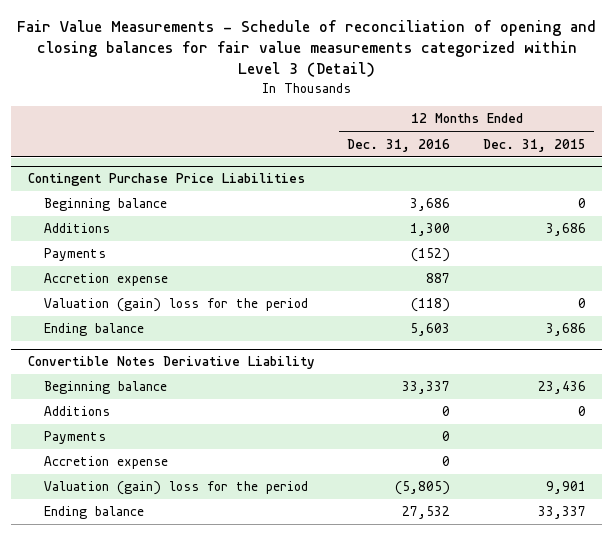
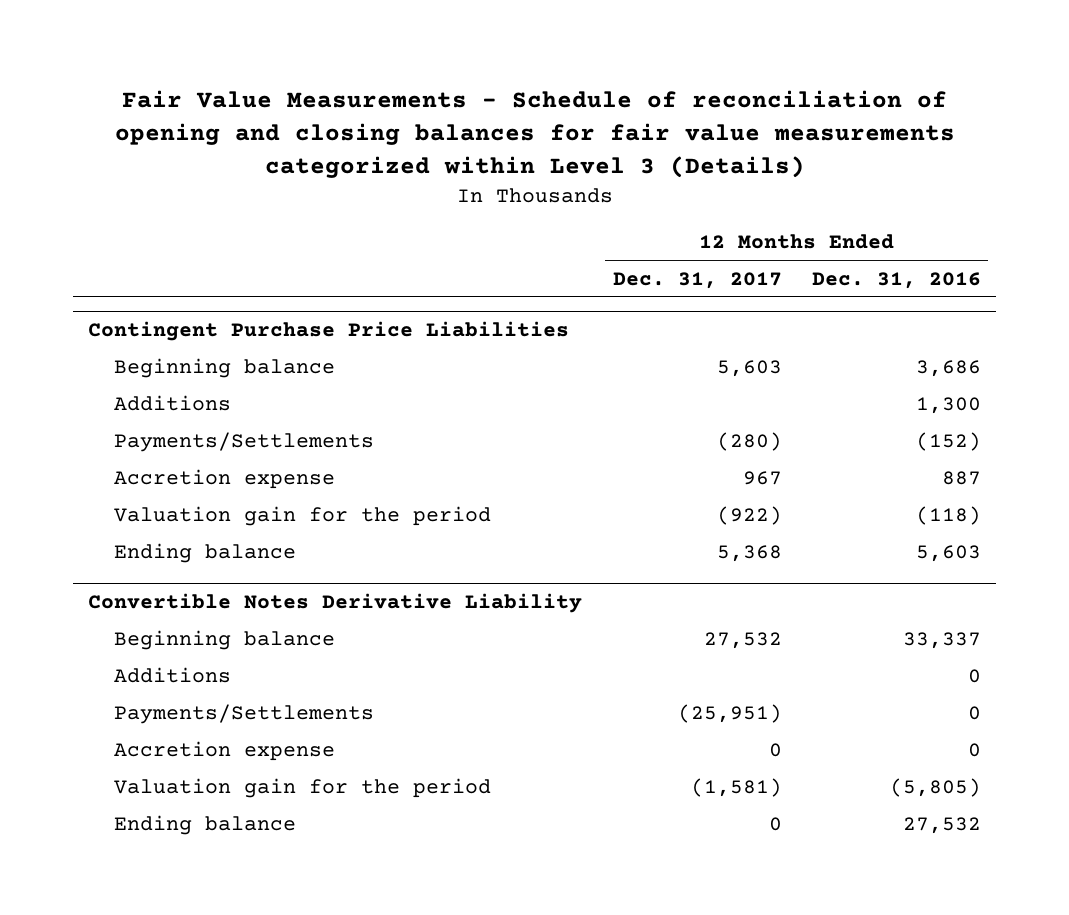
- Fair Value Measurements - Schedule of reconciliation of opening and closing balances for fair value measurements categorized within Level 3 (Detail)
+ Fair Value Measurements - Schedule of reconciliation of opening and closing balances for fair value measurements categorized within Level 3 (Details)
- | 12 Months Ended Dec. 31, 2016 | 12 Months Ended Dec. 31, 2015
+ | 12 Months Ended Dec. 31, 2017 | 12 Months Ended Dec. 31, 2016
@ Contingent Purchase Price Liabilities
- Payments | (152) |
+ Payments/Settlements | (280) | (152)
- Valuation (gain) loss for the period | (118) | 0
+ Valuation gain for the period | (922) | (118)
@ Convertible Notes Derivative Liability
- Payments | 0 |
+ Payments/Settlements | (25,951) | 0
- Valuation (gain) loss for the period | (5,805) | 9,901
+ Valuation gain for the period | (1,581) | (5,805)

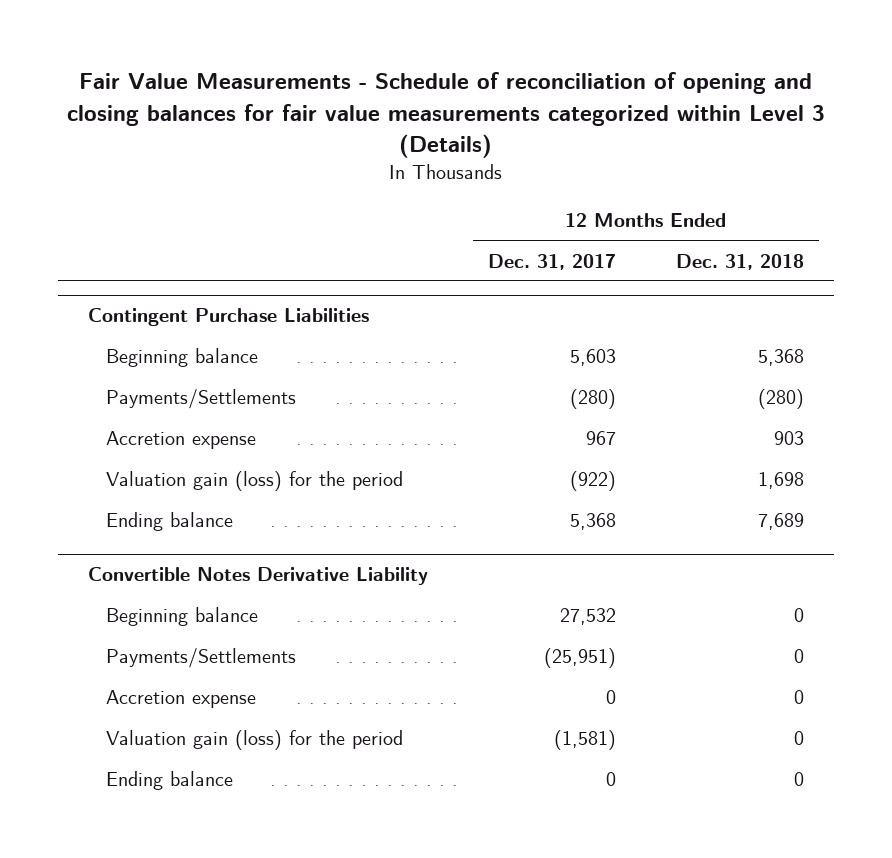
- | 12 Months Ended Dec. 31, 2017 | 12 Months Ended Dec. 31, 2016
+ | 12 Months Ended Dec. 31, 2017 | 12 Months Ended Dec. 31, 2018
- Contingent Purchase Price Liabilities
+ Contingent Purchase Liabilities
- Additions | | 1,300
- Valuation gain for the period | (922) | (118)
+ Valuation gain (loss) for the period | (922) | 1,698
@ Convertible Notes Derivative Liability
- Additions | | 0
- Valuation gain for the period | (1,581) | (5,805)
+ Valuation gain (loss) for the period | (1,581) | 0

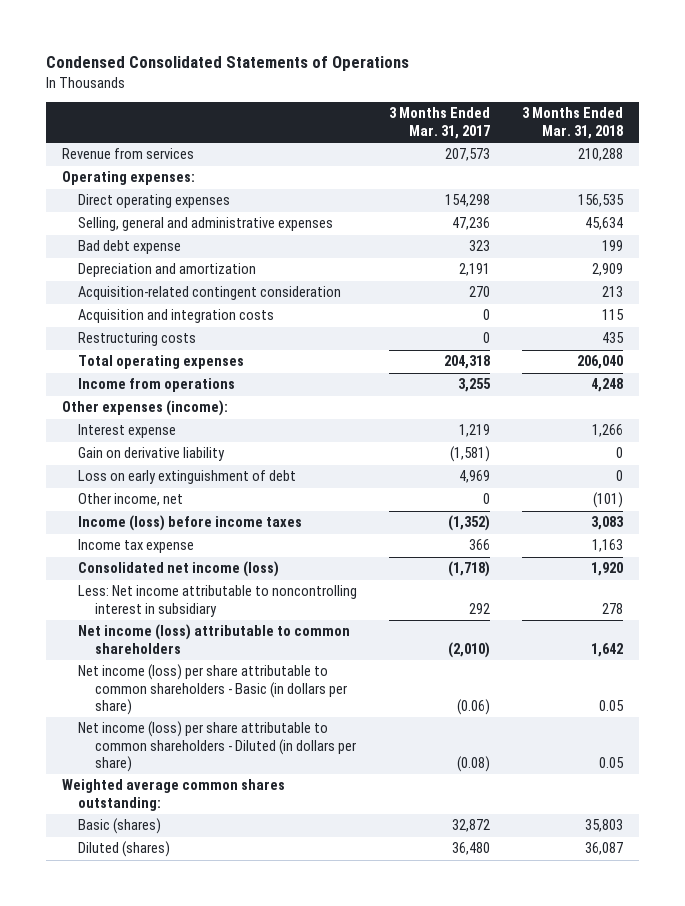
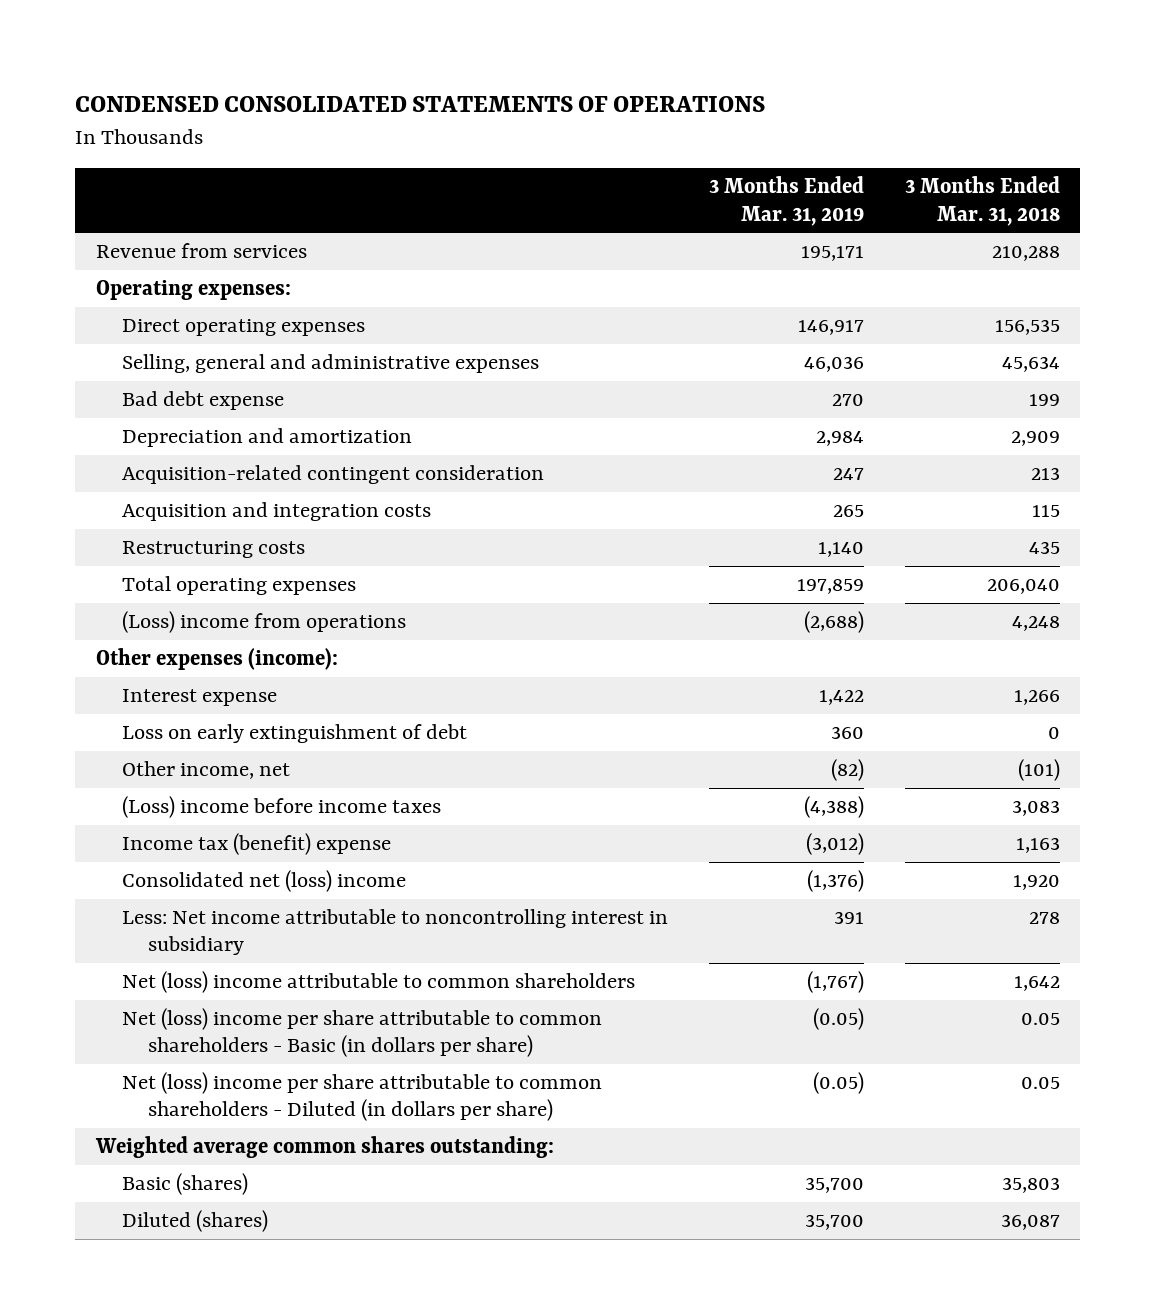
- Condensed Consolidated Statements of Operations
+ CONDENSED CONSOLIDATED STATEMENTS OF OPERATIONS
- | 3 Months Ended Mar. 31, 2017 | 3 Months Ended Mar. 31, 2018
+ | 3 Months Ended Mar. 31, 2019 | 3 Months Ended Mar. 31, 2018
- Income from operations | 3,255 | 4,248
+ (Loss) income from operations | (2,688) | 4,248
- Gain on derivative liability | (1,581) | 0
- Income (loss) before income taxes | (1,352) | 3,083
- Income tax expense | 366 | 1,163
- Consolidated net income (loss) | (1,718) | 1,920
+ (Loss) income before income taxes | (4,388) | 3,083
+ Income tax (benefit) expense | (3,012) | 1,163
+ Consolidated net (loss) income | (1,376) | 1,920
- Net income (loss) attributable to common shareholders | (2,010) | 1,642
- Net income (loss) per share attributable to common shareholders - Basic (in dollars per share) | (0.06) | 0.05
- Net income (loss) per share attributable to common shareholders - Diluted (in dollars per share) | (0.08) | 0.05
+ Net (loss) income attributable to common shareholders | (1,767) | 1,642
+ Net (loss) income per share attributable to common shareholders - Basic (in dollars per share) | (0.05) | 0.05
+ Net (loss) income per share attributable to common shareholders - Diluted (in dollars per share) | (0.05) | 0.05

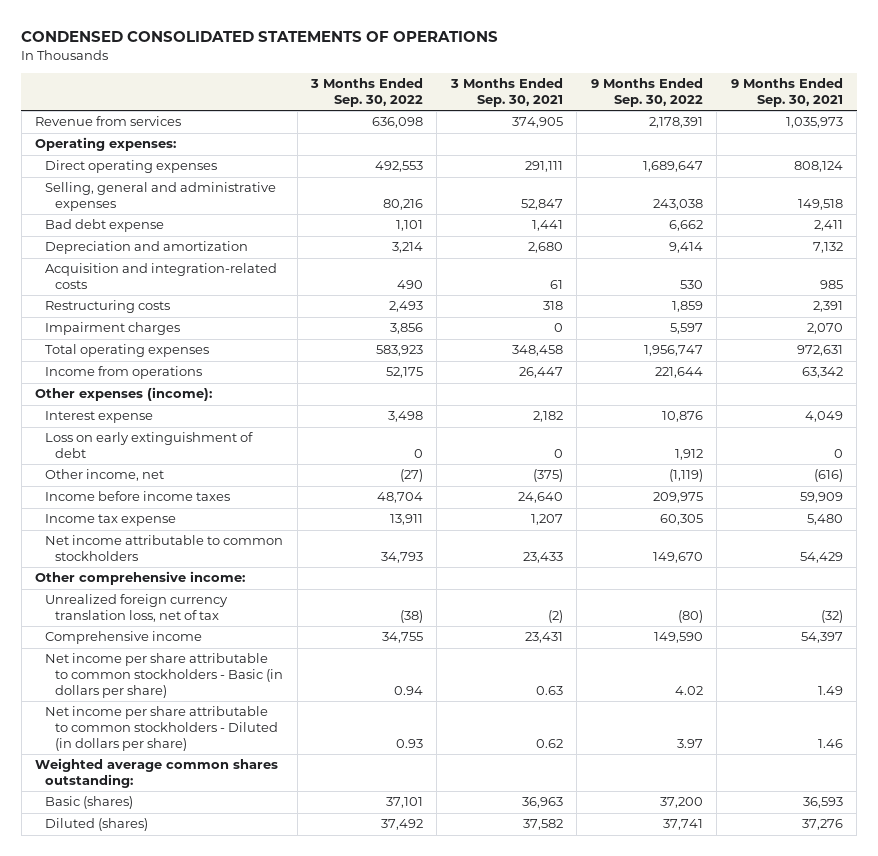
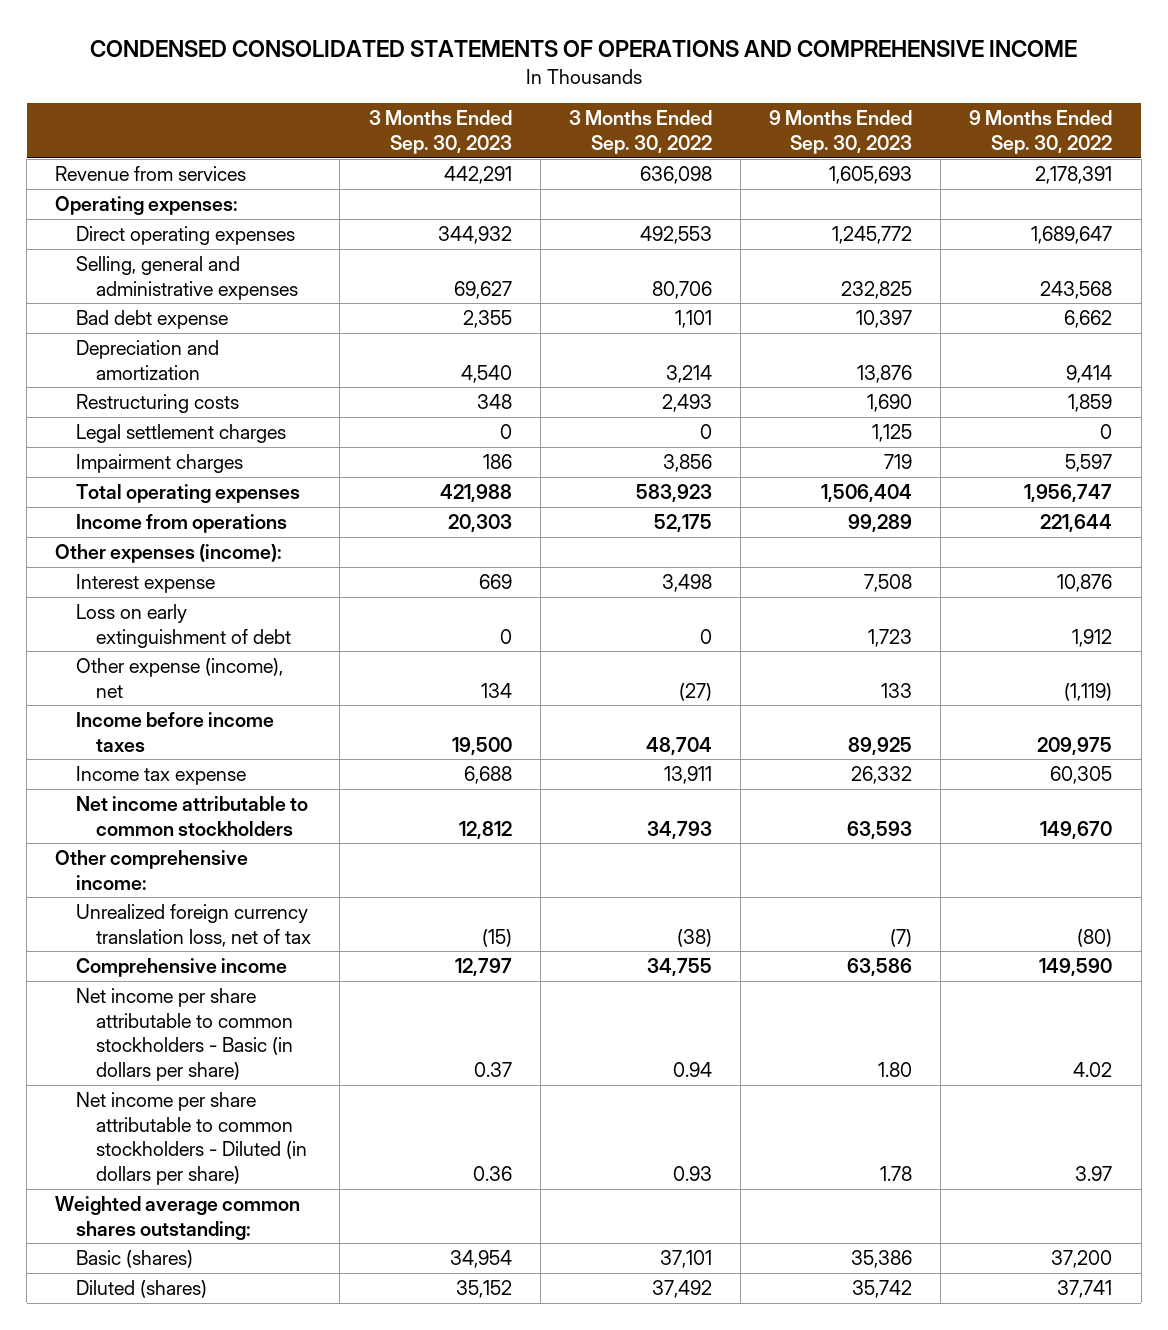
- CONDENSED CONSOLIDATED STATEMENTS OF OPERATIONS
+ CONDENSED CONSOLIDATED STATEMENTS OF OPERATIONS AND COMPREHENSIVE INCOME
- | 3 Months Ended Sep. 30, 2022 | 3 Months Ended Sep. 30, 2021 | 9 Months Ended Sep. 30, 2022 | 9 Months Ended Sep. 30, 2021
+ | 3 Months Ended Sep. 30, 2023 | 3 Months Ended Sep. 30, 2022 | 9 Months Ended Sep. 30, 2023 | 9 Months Ended Sep. 30, 2022
- Selling, general and administrative expenses | 80,216 | 52,847 | 243,038 | 149,518
+ Selling, general and administrative expenses | 69,627 | 80,706 | 232,825 | 243,568
- Acquisition and integration-related costs | 490 | 61 | 530 | 985
+ Legal settlement charges | 0 | 0 | 1,125 | 0
- Other income, net | (27) | (375) | (1,119) | (616)
+ Other expense (income), net | 134 | (27) | 133 | (1,119)

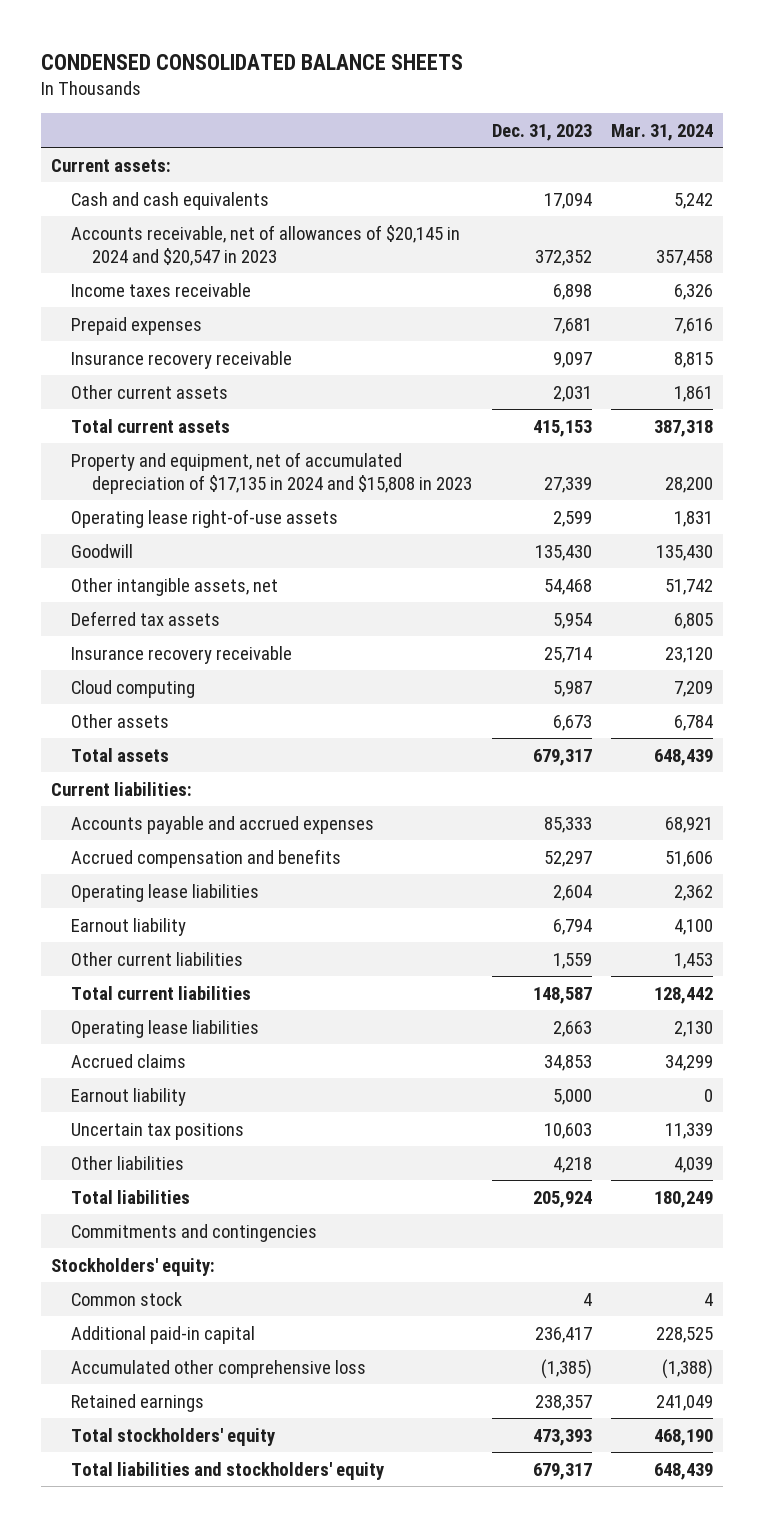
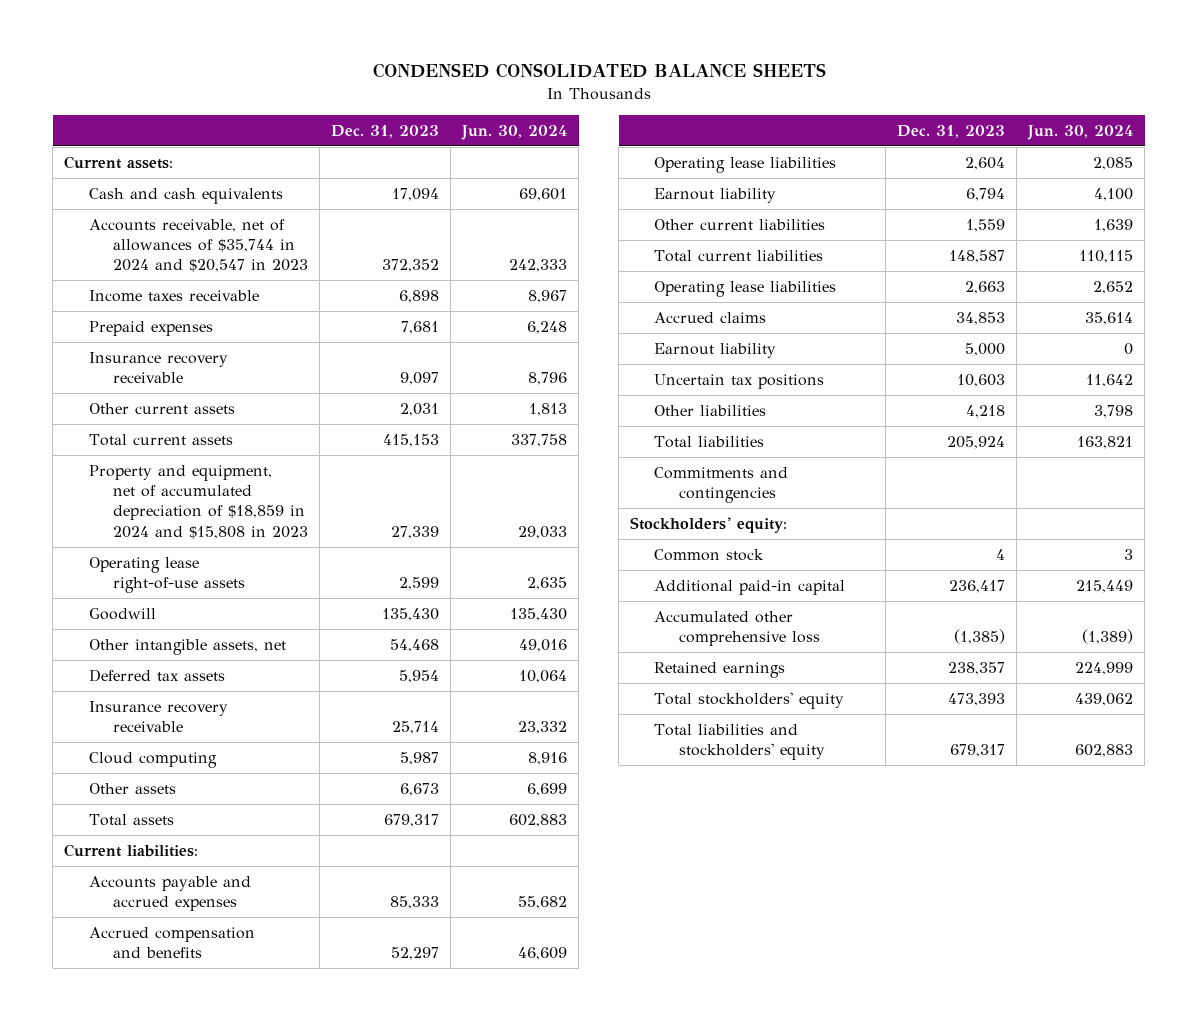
- | Dec. 31, 2023 | Mar. 31, 2024
+ | Dec. 31, 2023 | Jun. 30, 2024
- Accounts receivable, net of allowances of $20,145 in 2024 and $20,547 in 2023 | 372,352 | 357,458
+ Accounts receivable, net of allowances of $35,744 in 2024 and $20,547 in 2023 | 372,352 | 242,333
- Property and equipment, net of accumulated depreciation of $17,135 in 2024 and $15,808 in 2023 | 27,339 | 28,200
+ Property and equipment, net of accumulated depreciation of $18,859 in 2024 and $15,808 in 2023 | 27,339 | 29,033

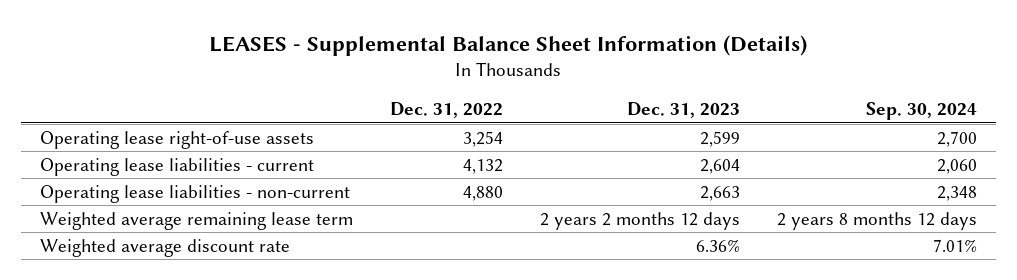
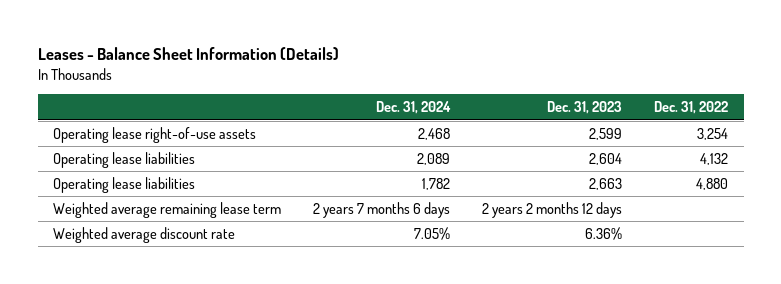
- LEASES - Supplemental Balance Sheet Information (Details)
+ Leases - Balance Sheet Information (Details)
- | Dec. 31, 2022 | Dec. 31, 2023 | Sep. 30, 2024
+ | Dec. 31, 2024 | Dec. 31, 2023 | Dec. 31, 2022
- Operating lease liabilities - current | 4,132 | 2,604 | 2,060
- Operating lease liabilities - non-current | 4,880 | 2,663 | 2,348
+ Operating lease liabilities | 2,089 | 2,604 | 4,132
+ Operating lease liabilities | 1,782 | 2,663 | 4,880

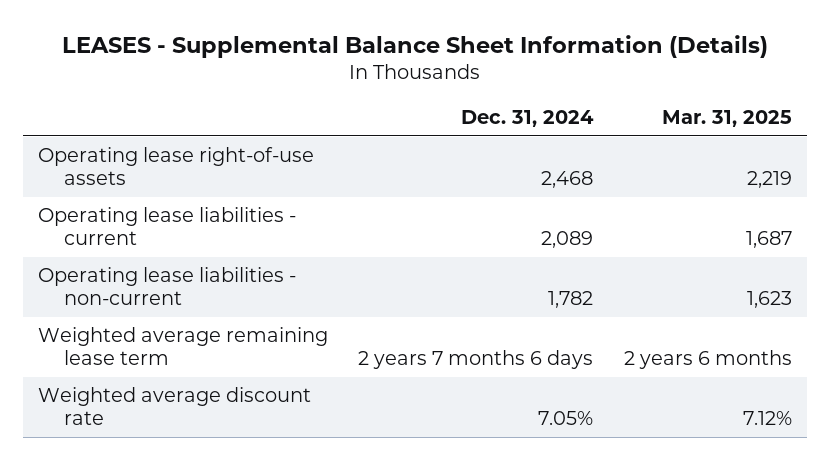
- Leases - Balance Sheet Information (Details)
+ LEASES - Supplemental Balance Sheet Information (Details)
- | Dec. 31, 2024 | Dec. 31, 2023 | Dec. 31, 2022
+ | Dec. 31, 2024 | Mar. 31, 2025
- Operating lease liabilities | 2,089 | 2,604 | 4,132
- Operating lease liabilities | 1,782 | 2,663 | 4,880
+ Operating lease liabilities - current | 2,089 | 1,687
+ Operating lease liabilities - non-current | 1,782 | 1,623

